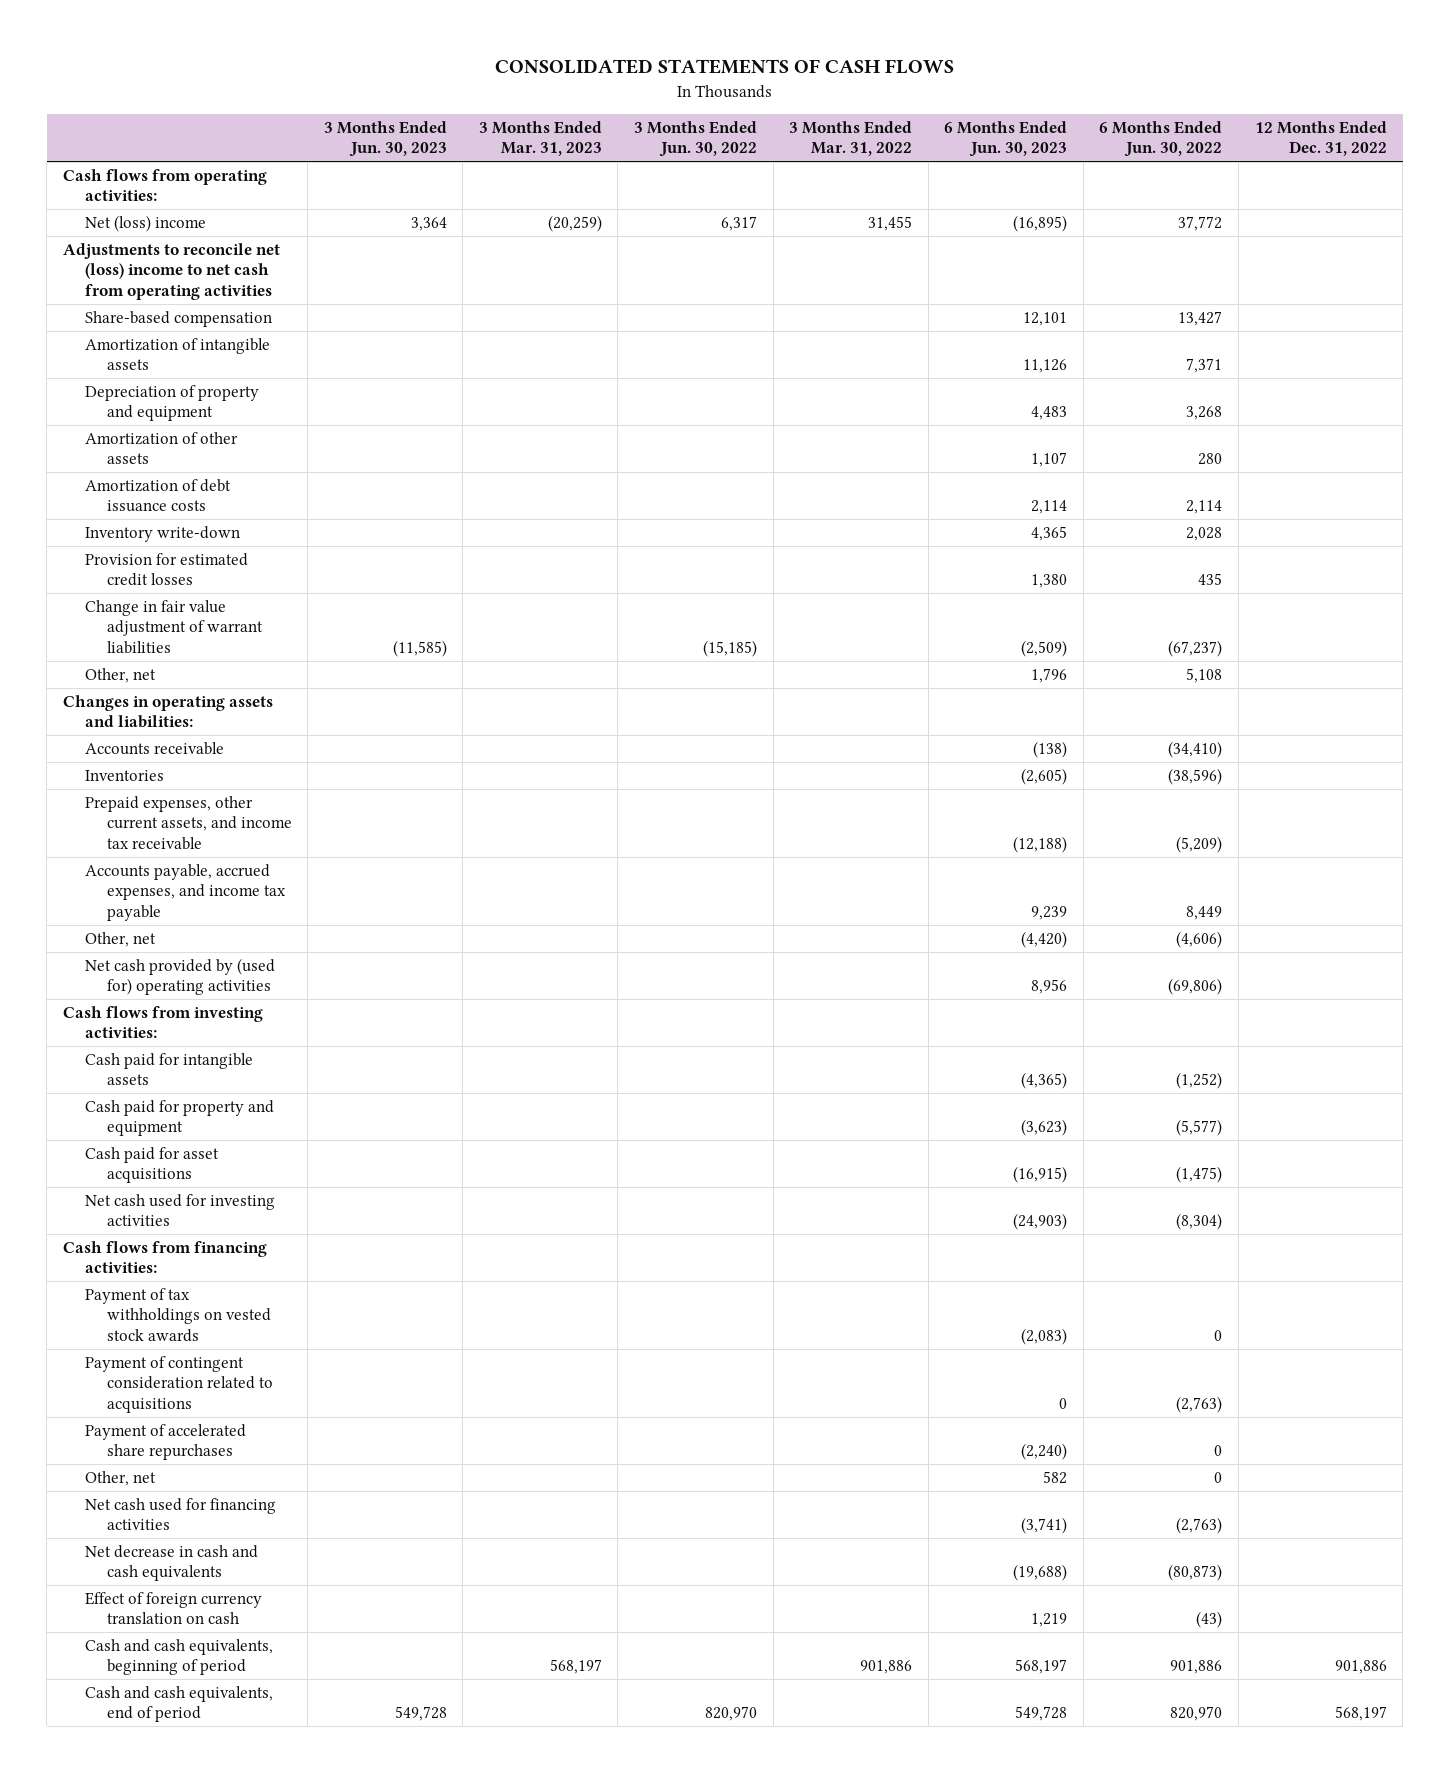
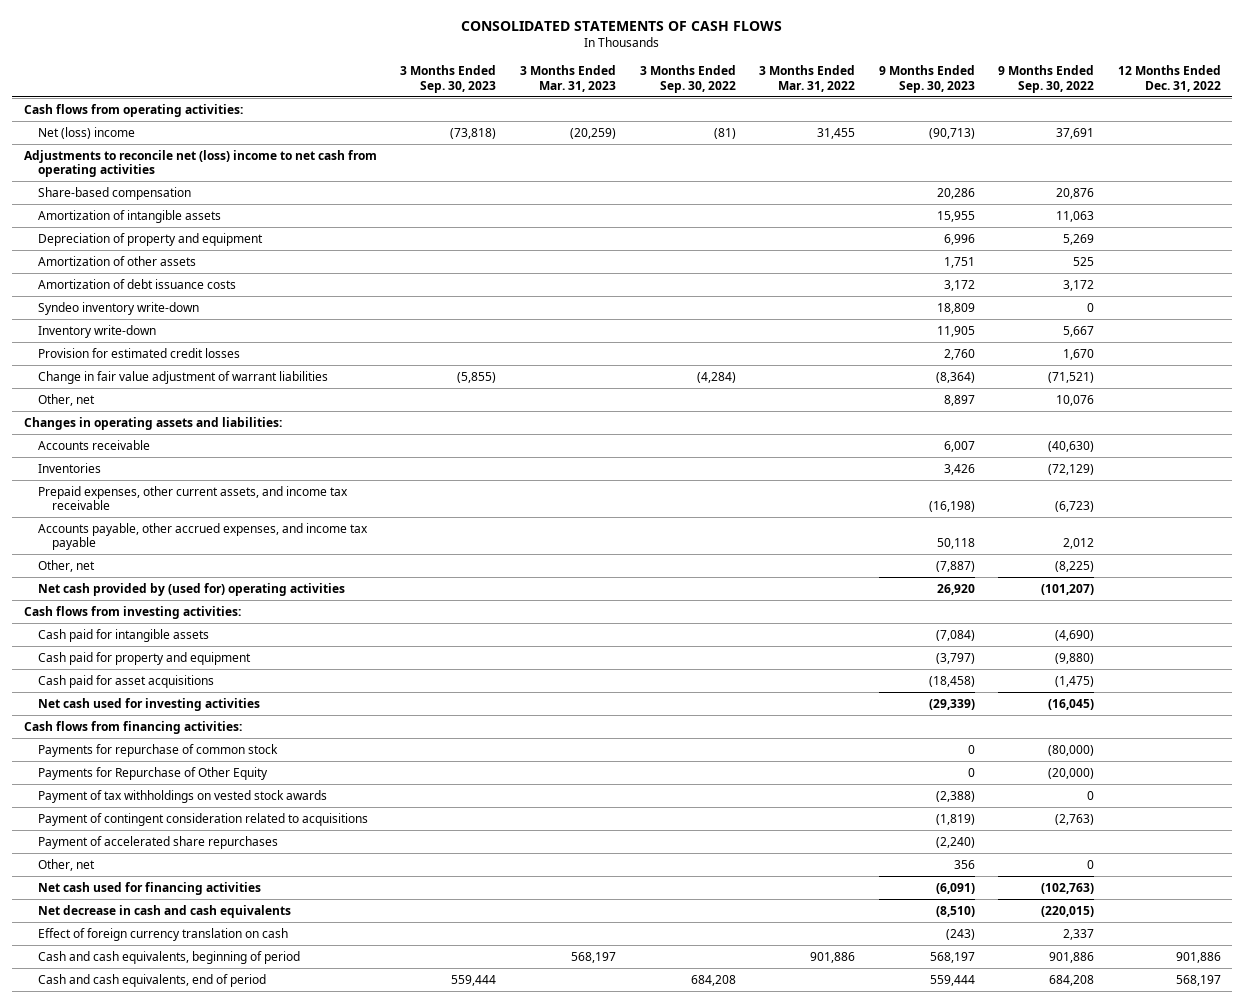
- | 3 Months Ended Jun. 30, 2023 | 3 Months Ended Mar. 31, 2023 | 3 Months Ended Jun. 30, 2022 | 3 Months Ended Mar. 31, 2022 | 6 Months Ended Jun. 30, 2023 | 6 Months Ended Jun. 30, 2022 | 12 Months Ended Dec. 31, 2022
+ | 3 Months Ended Sep. 30, 2023 | 3 Months Ended Mar. 31, 2023 | 3 Months Ended Sep. 30, 2022 | 3 Months Ended Mar. 31, 2022 | 9 Months Ended Sep. 30, 2023 | 9 Months Ended Sep. 30, 2022 | 12 Months Ended Dec. 31, 2022
+ Syndeo inventory write-down | | | | | 18,809 | 0 |
- Accounts payable, accrued expenses, and income tax payable | | | | | 9,239 | 8,449 |
+ Accounts payable, other accrued expenses, and income tax payable | | | | | 50,118 | 2,012 |
+ Payments for repurchase of common stock | | | | | 0 | (80,000) |
+ Payments for Repurchase of Other Equity | | | | | 0 | (20,000) |

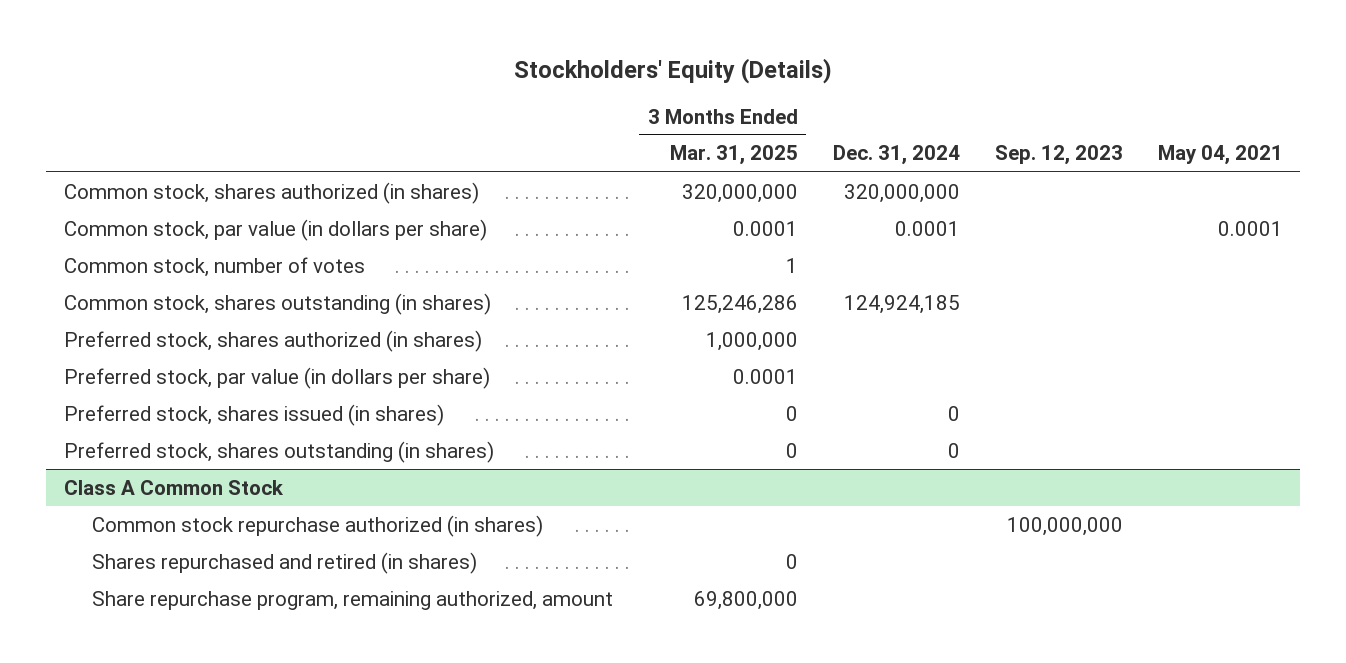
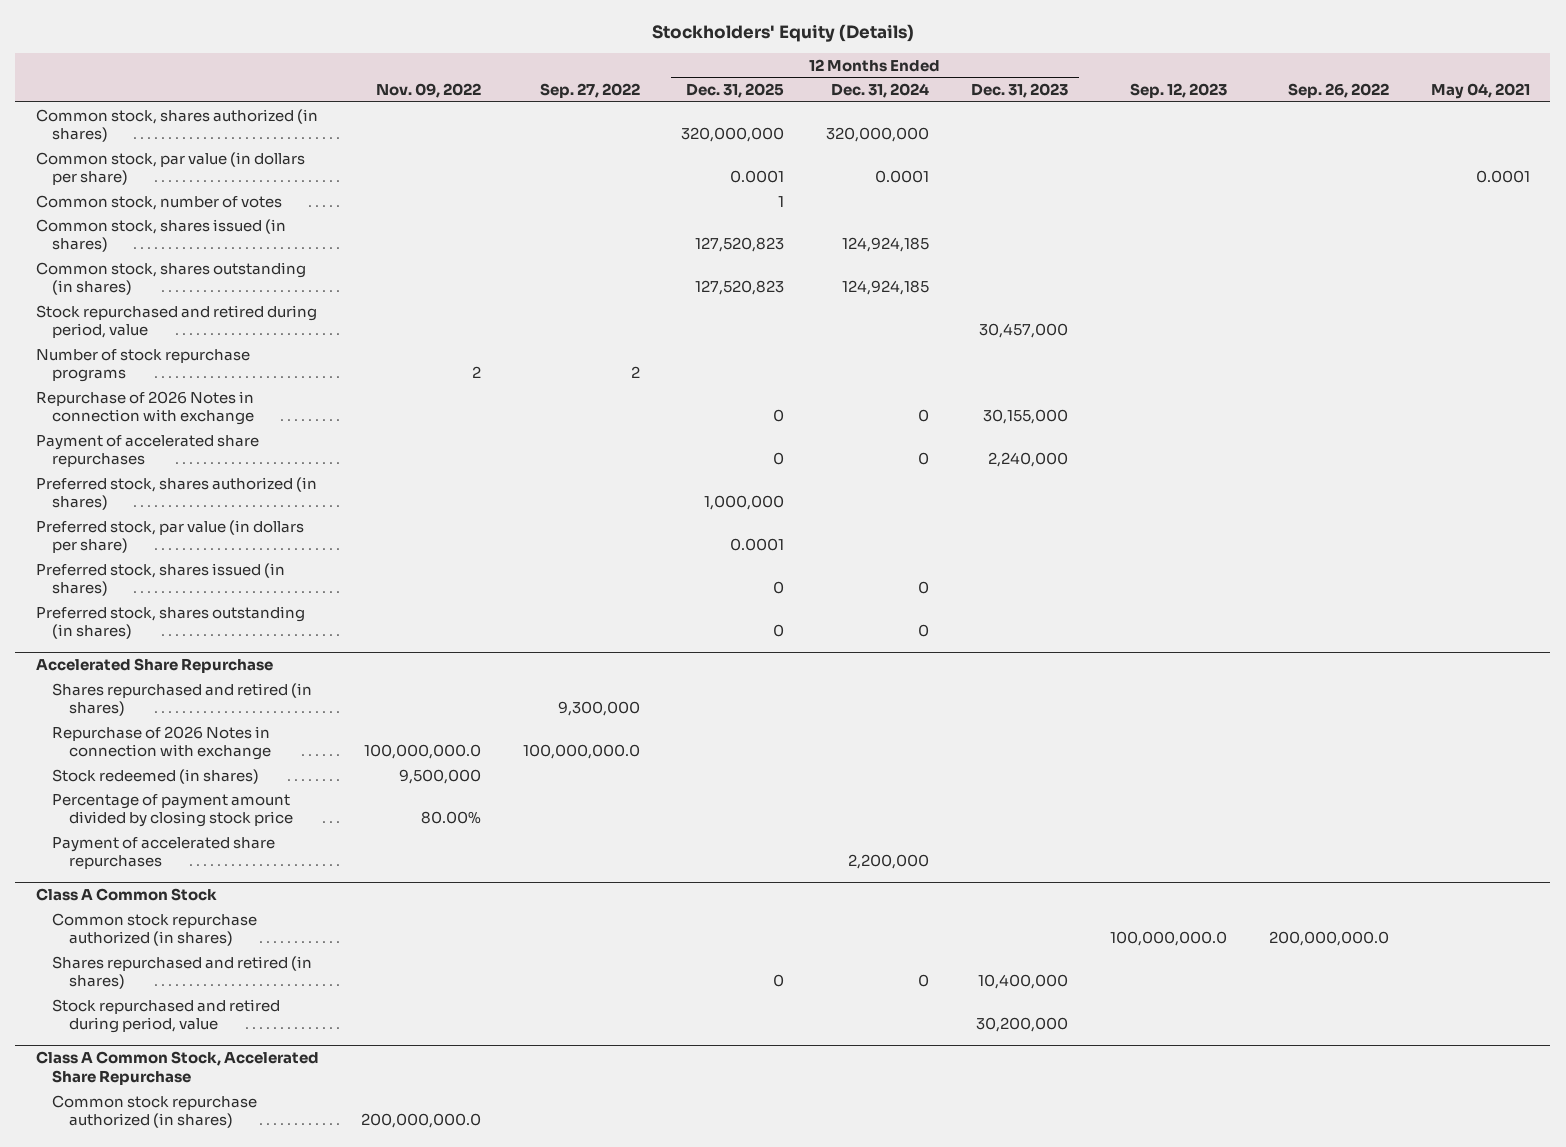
- | 3 Months Ended Mar. 31, 2025 | Dec. 31, 2024 | Sep. 12, 2023 | May 04, 2021
+ | Nov. 09, 2022 | Sep. 27, 2022 | 12 Months Ended Dec. 31, 2025 | 12 Months Ended Dec. 31, 2024 | 12 Months Ended Dec. 31, 2023 | Sep. 12, 2023 | Sep. 26, 2022 | May 04, 2021
+ Common stock, shares issued (in shares) | | | 127,520,823 | 124,924,185 | | | |
+ Stock repurchased and retired during period, value | | | | | 30,457,000 | | |
+ Number of stock repurchase programs | 2 | 2 | | | | | |
+ Repurchase of 2026 Notes in connection with exchange | | | 0 | 0 | 30,155,000 | | |
+ Payment of accelerated share repurchases | | | 0 | 0 | 2,240,000 | | |
+ Accelerated Share Repurchase
+ Shares repurchased and retired (in shares) | | 9,300,000 | | | | | |
+ Repurchase of 2026 Notes in connection with exchange | 100,000,000.0 | 100,000,000.0 | | | | | |
+ Stock redeemed (in shares) | 9,500,000 | | | | | | |
+ Percentage of payment amount divided by closing stock price | 80.00% | | | | | | |
+ Payment of accelerated share repurchases | | | | 2,200,000 | | | |
@ Class A Common Stock
- Common stock repurchase authorized (in shares) | | | 100,000,000 |
+ Common stock repurchase authorized (in shares) | | | | | | 100,000,000.0 | 200,000,000.0 |
- Share repurchase program, remaining authorized, amount | 69,800,000 | | |
+ Stock repurchased and retired during period, value | | | | | 30,200,000 | | |
+ Class A Common Stock, Accelerated Share Repurchase
+ Common stock repurchase authorized (in shares) | 200,000,000.0 | | | | | | |

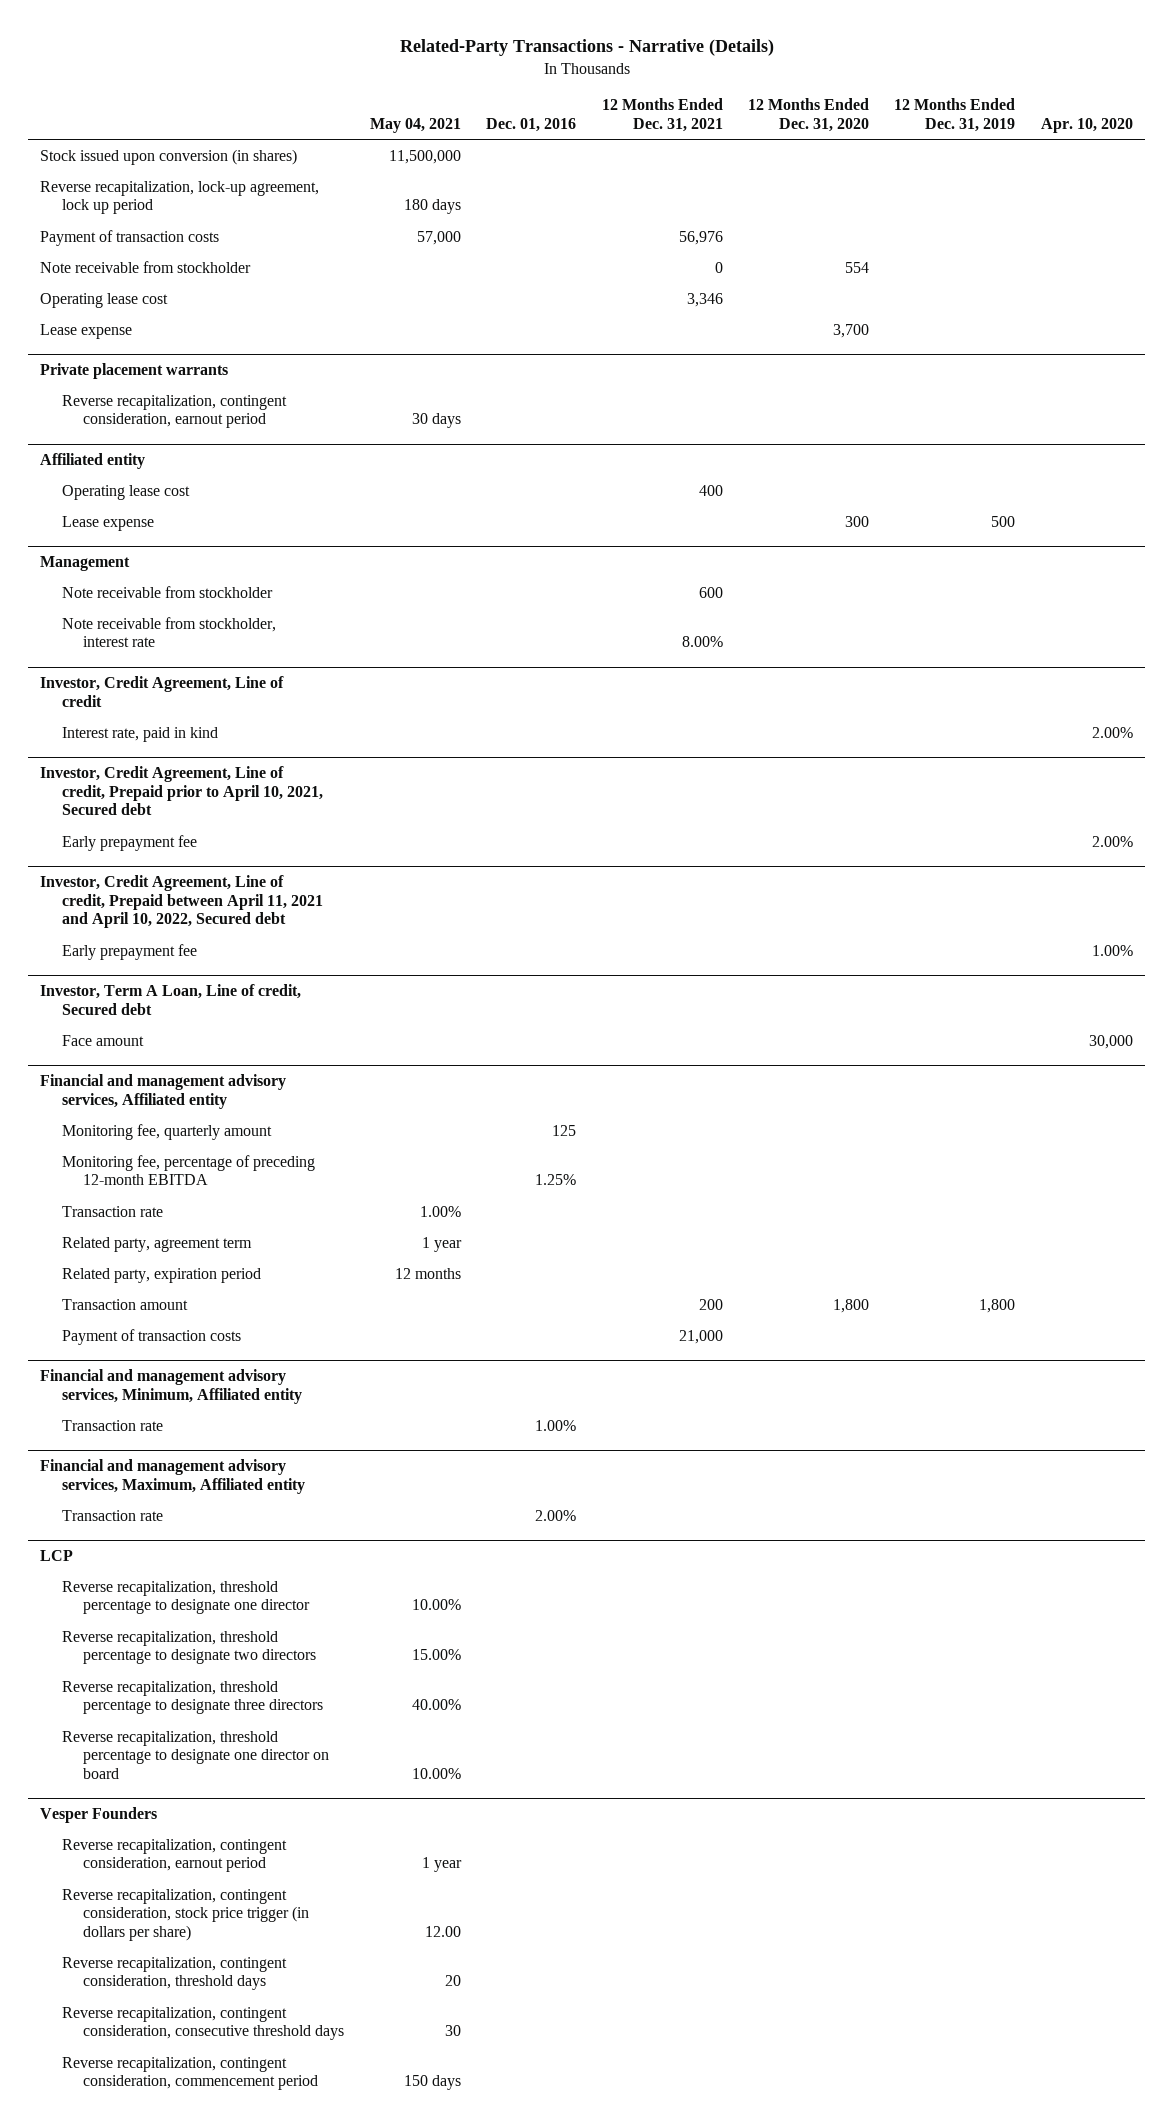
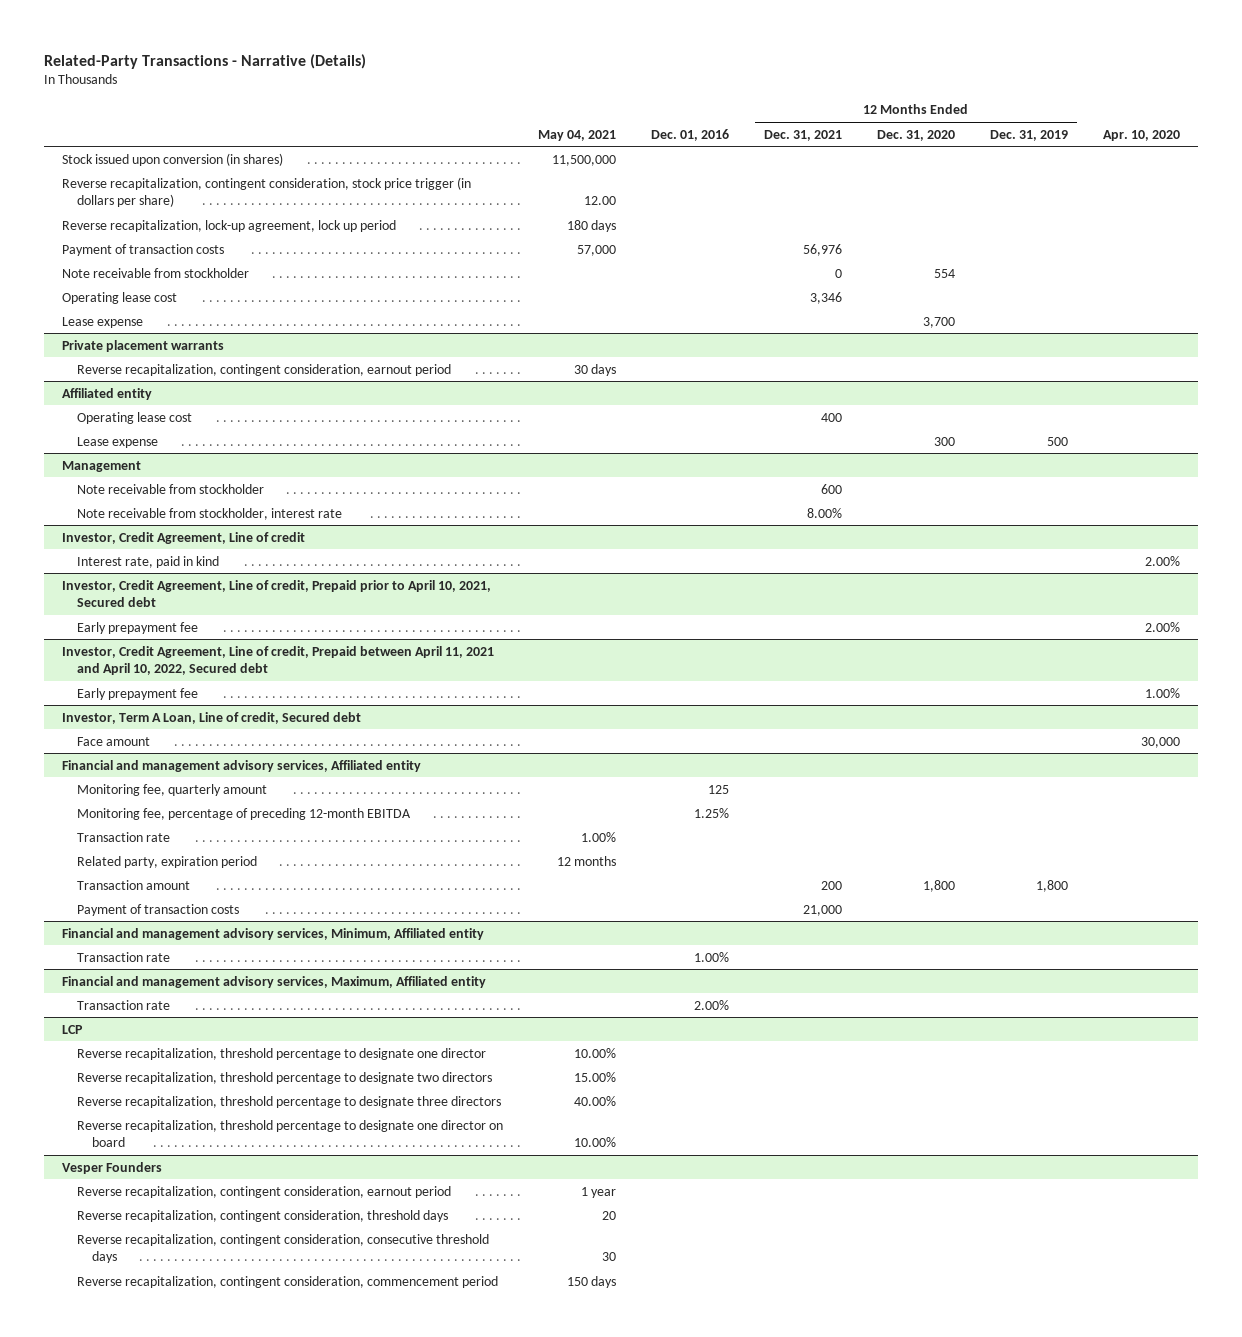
+ Reverse recapitalization, contingent consideration, stock price trigger (in dollars per share) | 12.00 | | | | |
@ Financial and management advisory services, Affiliated entity
- Related party, agreement term | 1 year | | | | |
@ Vesper Founders
- Reverse recapitalization, contingent consideration, stock price trigger (in dollars per share) | 12.00 | | | | |

